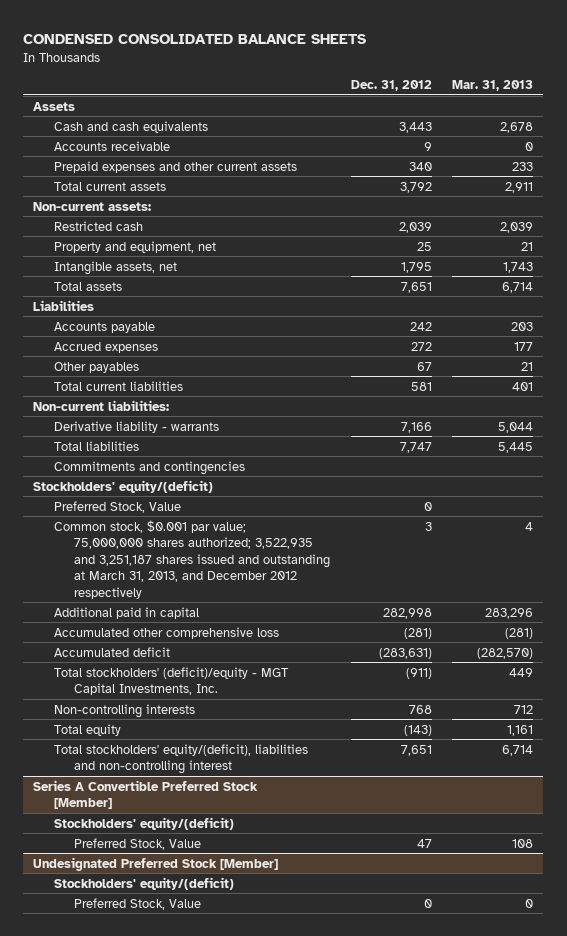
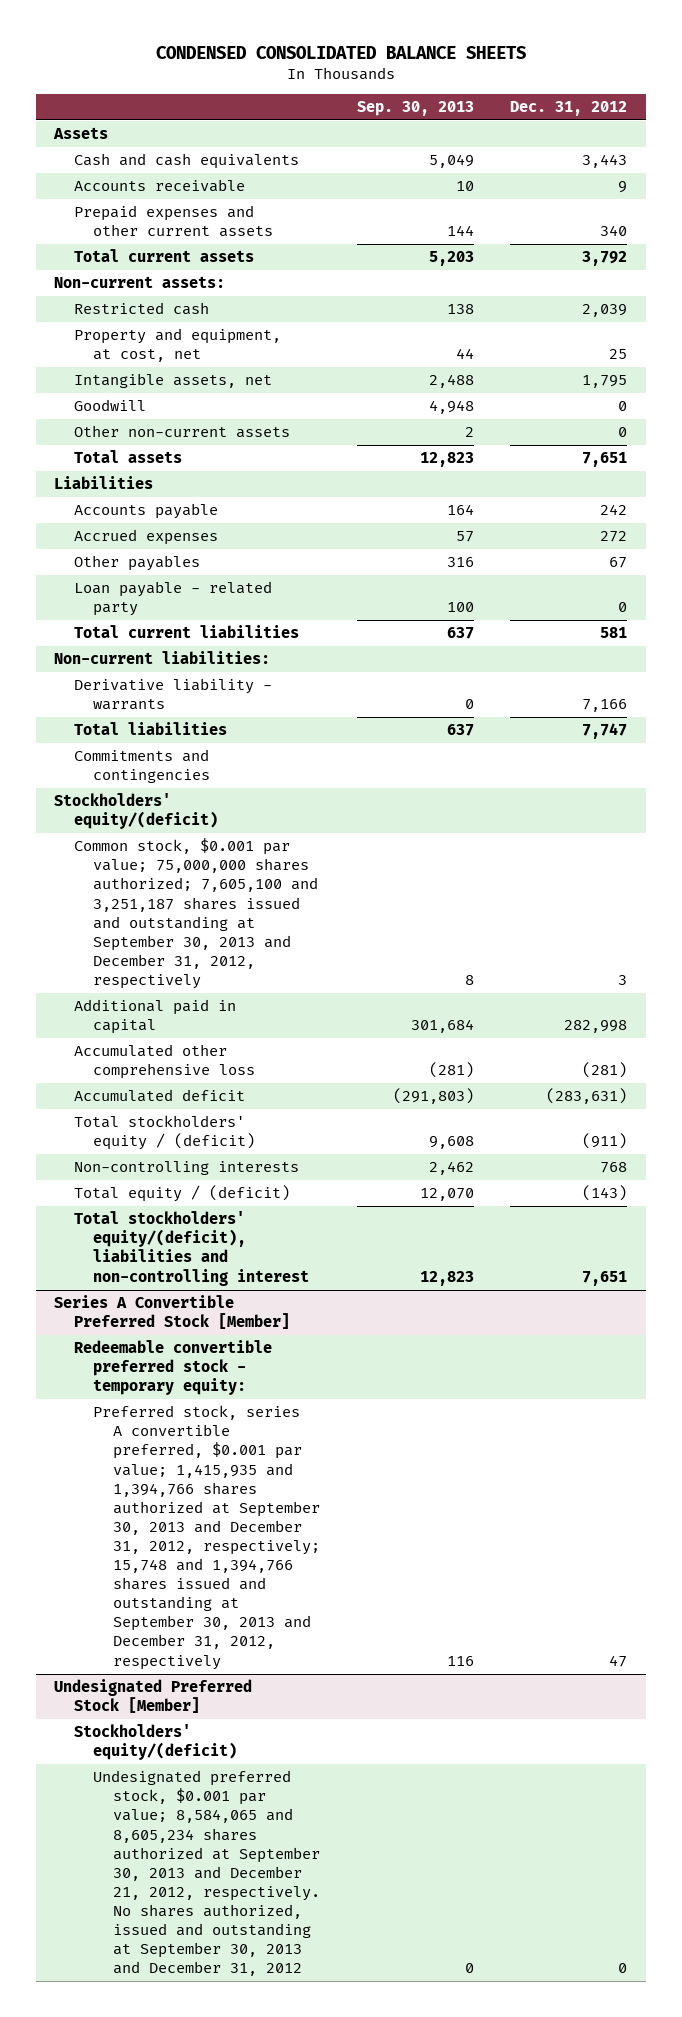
- | Dec. 31, 2012 | Mar. 31, 2013
+ | Sep. 30, 2013 | Dec. 31, 2012
- Property and equipment, net | 25 | 21
+ Property and equipment, at cost, net | 44 | 25
+ Goodwill | 4,948 | 0
+ Other non-current assets | 2 | 0
+ Loan payable - related party | 100 | 0
- Preferred Stock, Value | 0 |
- Common stock, $0.001 par value; 75,000,000 shares authorized; 3,522,935 and 3,251,187 shares issued and outstanding at March 31, 2013, and December 2012 respectively | 3 | 4
+ Common stock, $0.001 par value; 75,000,000 shares authorized; 7,605,100 and 3,251,187 shares issued and outstanding at September 30, 2013 and December 31, 2012, respectively | 8 | 3
- Total stockholders' (deficit)/equity - MGT Capital Investments, Inc. | (911) | 449
+ Total stockholders' equity / (deficit) | 9,608 | (911)
- Total equity | (143) | 1,161
+ Total equity / (deficit) | 12,070 | (143)
@ Series A Convertible Preferred Stock [Member]
- Stockholders' equity/(deficit)
- Preferred Stock, Value | 47 | 108
+ Redeemable convertible preferred stock - temporary equity:
+ Preferred stock, series A convertible preferred, $0.001 par value; 1,415,935 and 1,394,766 shares authorized at September 30, 2013 and December 31, 2012, respectively; 15,748 and 1,394,766 shares issued and outstanding at September 30, 2013 and December 31, 2012, respectively | 116 | 47
@ Undesignated Preferred Stock [Member]
- Preferred Stock, Value | 0 | 0
+ Undesignated preferred stock, $0.001 par value; 8,584,065 and 8,605,234 shares authorized at September 30, 2013 and December 21, 2012, respectively. No shares authorized, issued and outstanding at September 30, 2013 and December 31, 2012 | 0 | 0

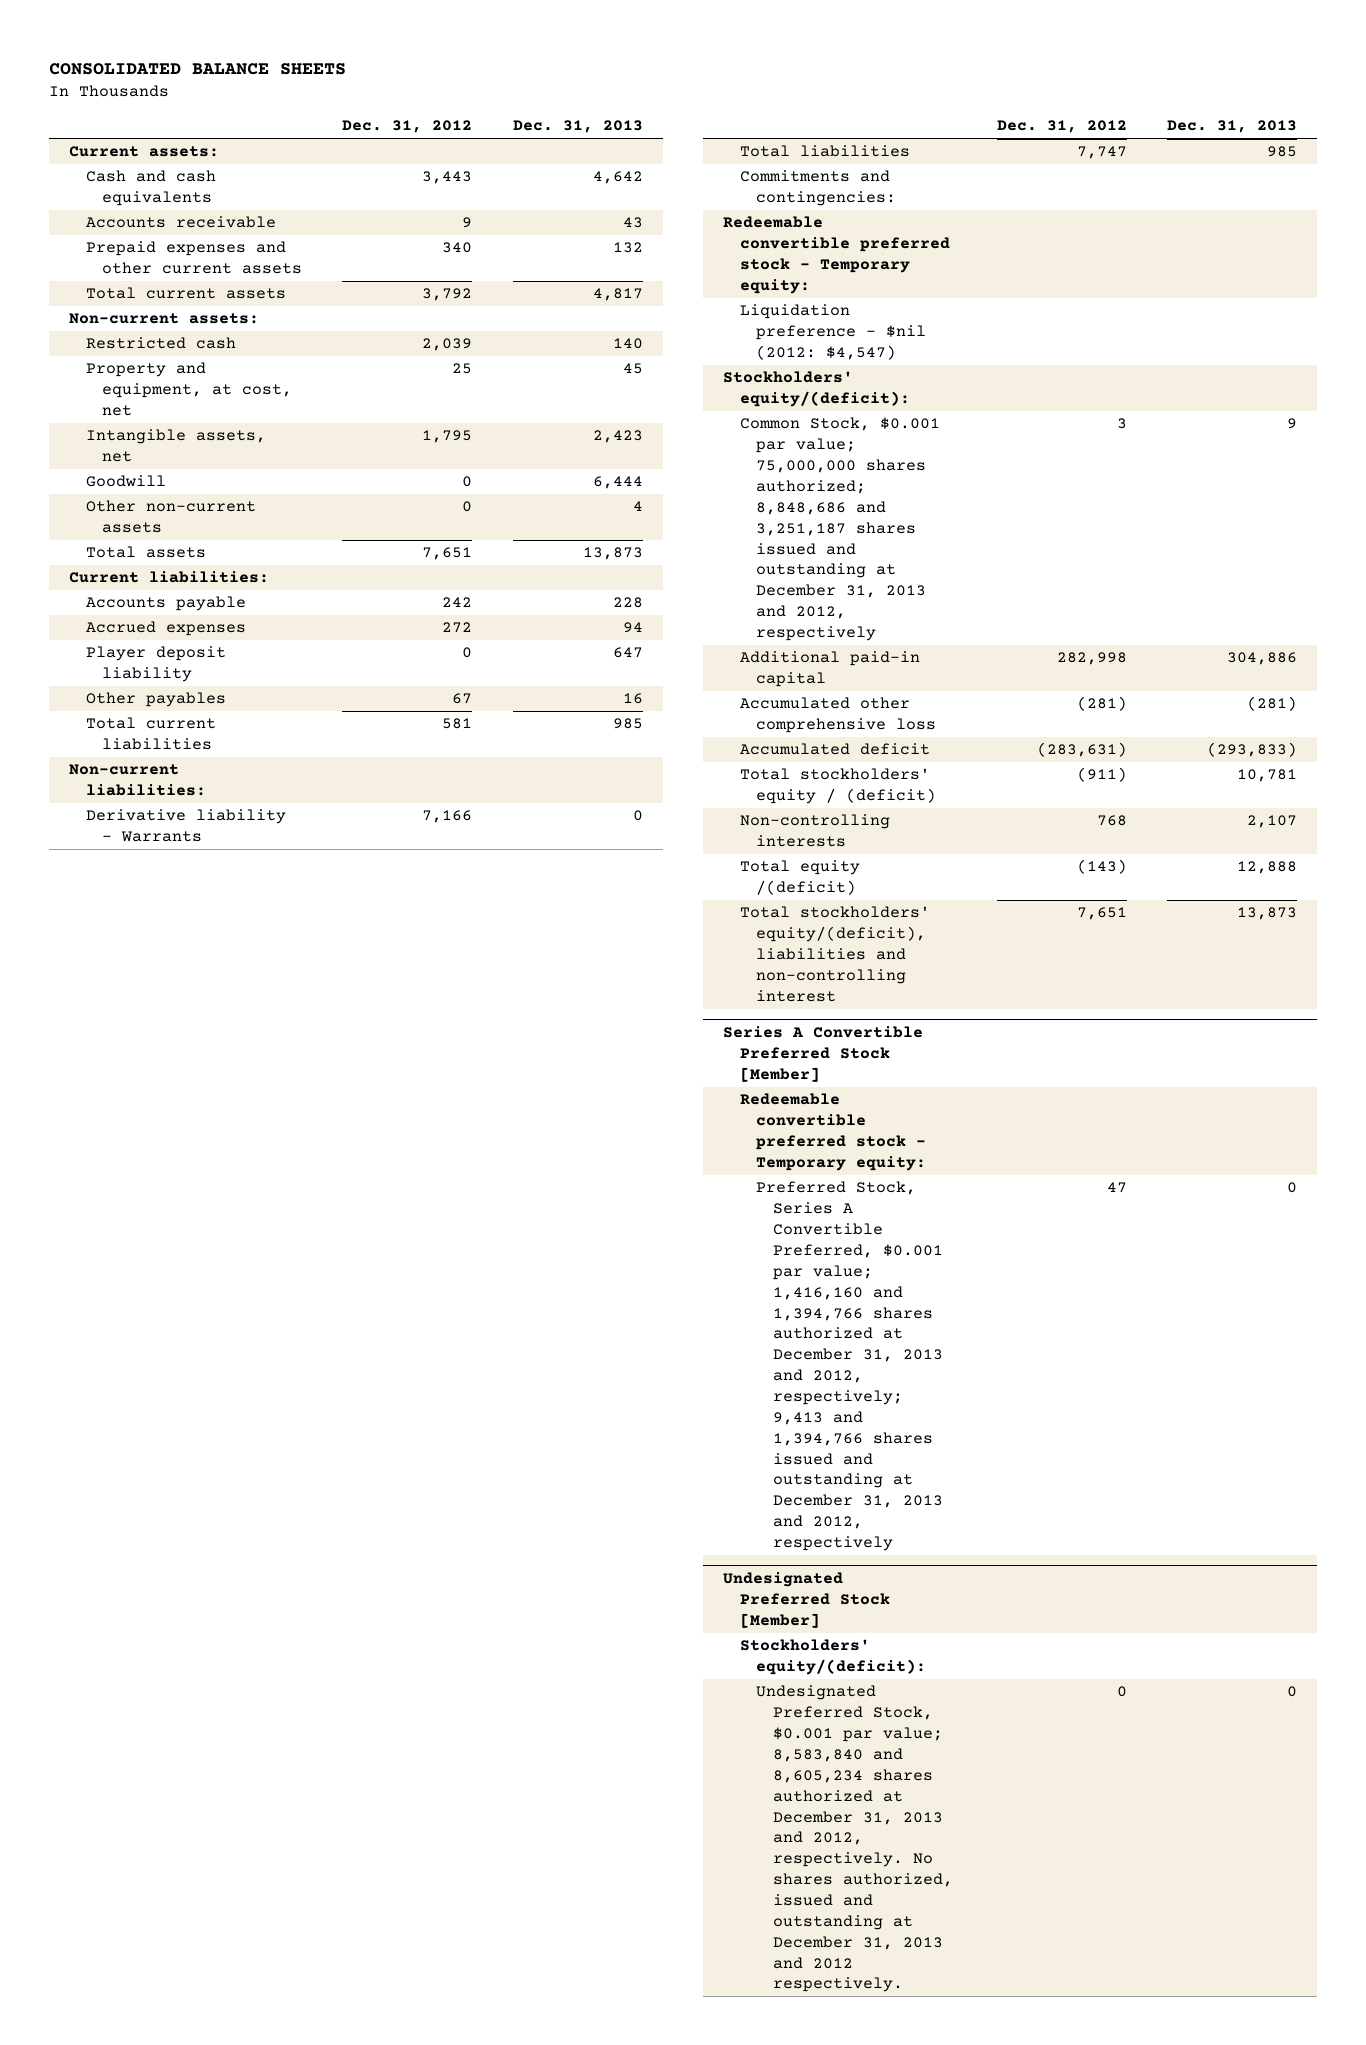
- CONDENSED CONSOLIDATED BALANCE SHEETS
+ CONSOLIDATED BALANCE SHEETS
- | Sep. 30, 2013 | Dec. 31, 2012
+ | Dec. 31, 2012 | Dec. 31, 2013
- Assets
+ Current assets:
- Liabilities
+ Current liabilities:
+ Player deposit liability | 0 | 647
- Loan payable - related party | 100 | 0
- Derivative liability - warrants | 0 | 7,166
+ Derivative liability - Warrants | 7,166 | 0
- Commitments and contingencies
- Stockholders' equity/(deficit)
- Common stock, $0.001 par value; 75,000,000 shares authorized; 7,605,100 and 3,251,187 shares issued and outstanding at September 30, 2013 and December 31, 2012, respectively | 8 | 3
- Additional paid in capital | 301,684 | 282,998
+ Commitments and contingencies:
+ Redeemable convertible preferred stock - Temporary equity:
+ Liquidation preference - $nil (2012: $4,547)
+ Stockholders' equity/(deficit):
+ Common Stock, $0.001 par value; 75,000,000 shares authorized; 8,848,686 and 3,251,187 shares issued and outstanding at December 31, 2013 and 2012, respectively | 3 | 9
+ Additional paid-in capital | 282,998 | 304,886
- Total equity / (deficit) | 12,070 | (143)
+ Total equity /(deficit) | (143) | 12,888
@ Series A Convertible Preferred Stock [Member]
- Redeemable convertible preferred stock - temporary equity:
- Preferred stock, series A convertible preferred, $0.001 par value; 1,415,935 and 1,394,766 shares authorized at September 30, 2013 and December 31, 2012, respectively; 15,748 and 1,394,766 shares issued and outstanding at September 30, 2013 and December 31, 2012, respectively | 116 | 47
+ Redeemable convertible preferred stock - Temporary equity:
+ Preferred Stock, Series A Convertible Preferred, $0.001 par value; 1,416,160 and 1,394,766 shares authorized at December 31, 2013 and 2012, respectively; 9,413 and 1,394,766 shares issued and outstanding at December 31, 2013 and 2012, respectively | 47 | 0
@ Undesignated Preferred Stock [Member]
- Stockholders' equity/(deficit)
- Undesignated preferred stock, $0.001 par value; 8,584,065 and 8,605,234 shares authorized at September 30, 2013 and December 21, 2012, respectively. No shares authorized, issued and outstanding at September 30, 2013 and December 31, 2012 | 0 | 0
+ Stockholders' equity/(deficit):
+ Undesignated Preferred Stock, $0.001 par value; 8,583,840 and 8,605,234 shares authorized at December 31, 2013 and 2012, respectively. No shares authorized, issued and outstanding at December 31, 2013 and 2012 respectively. | 0 | 0

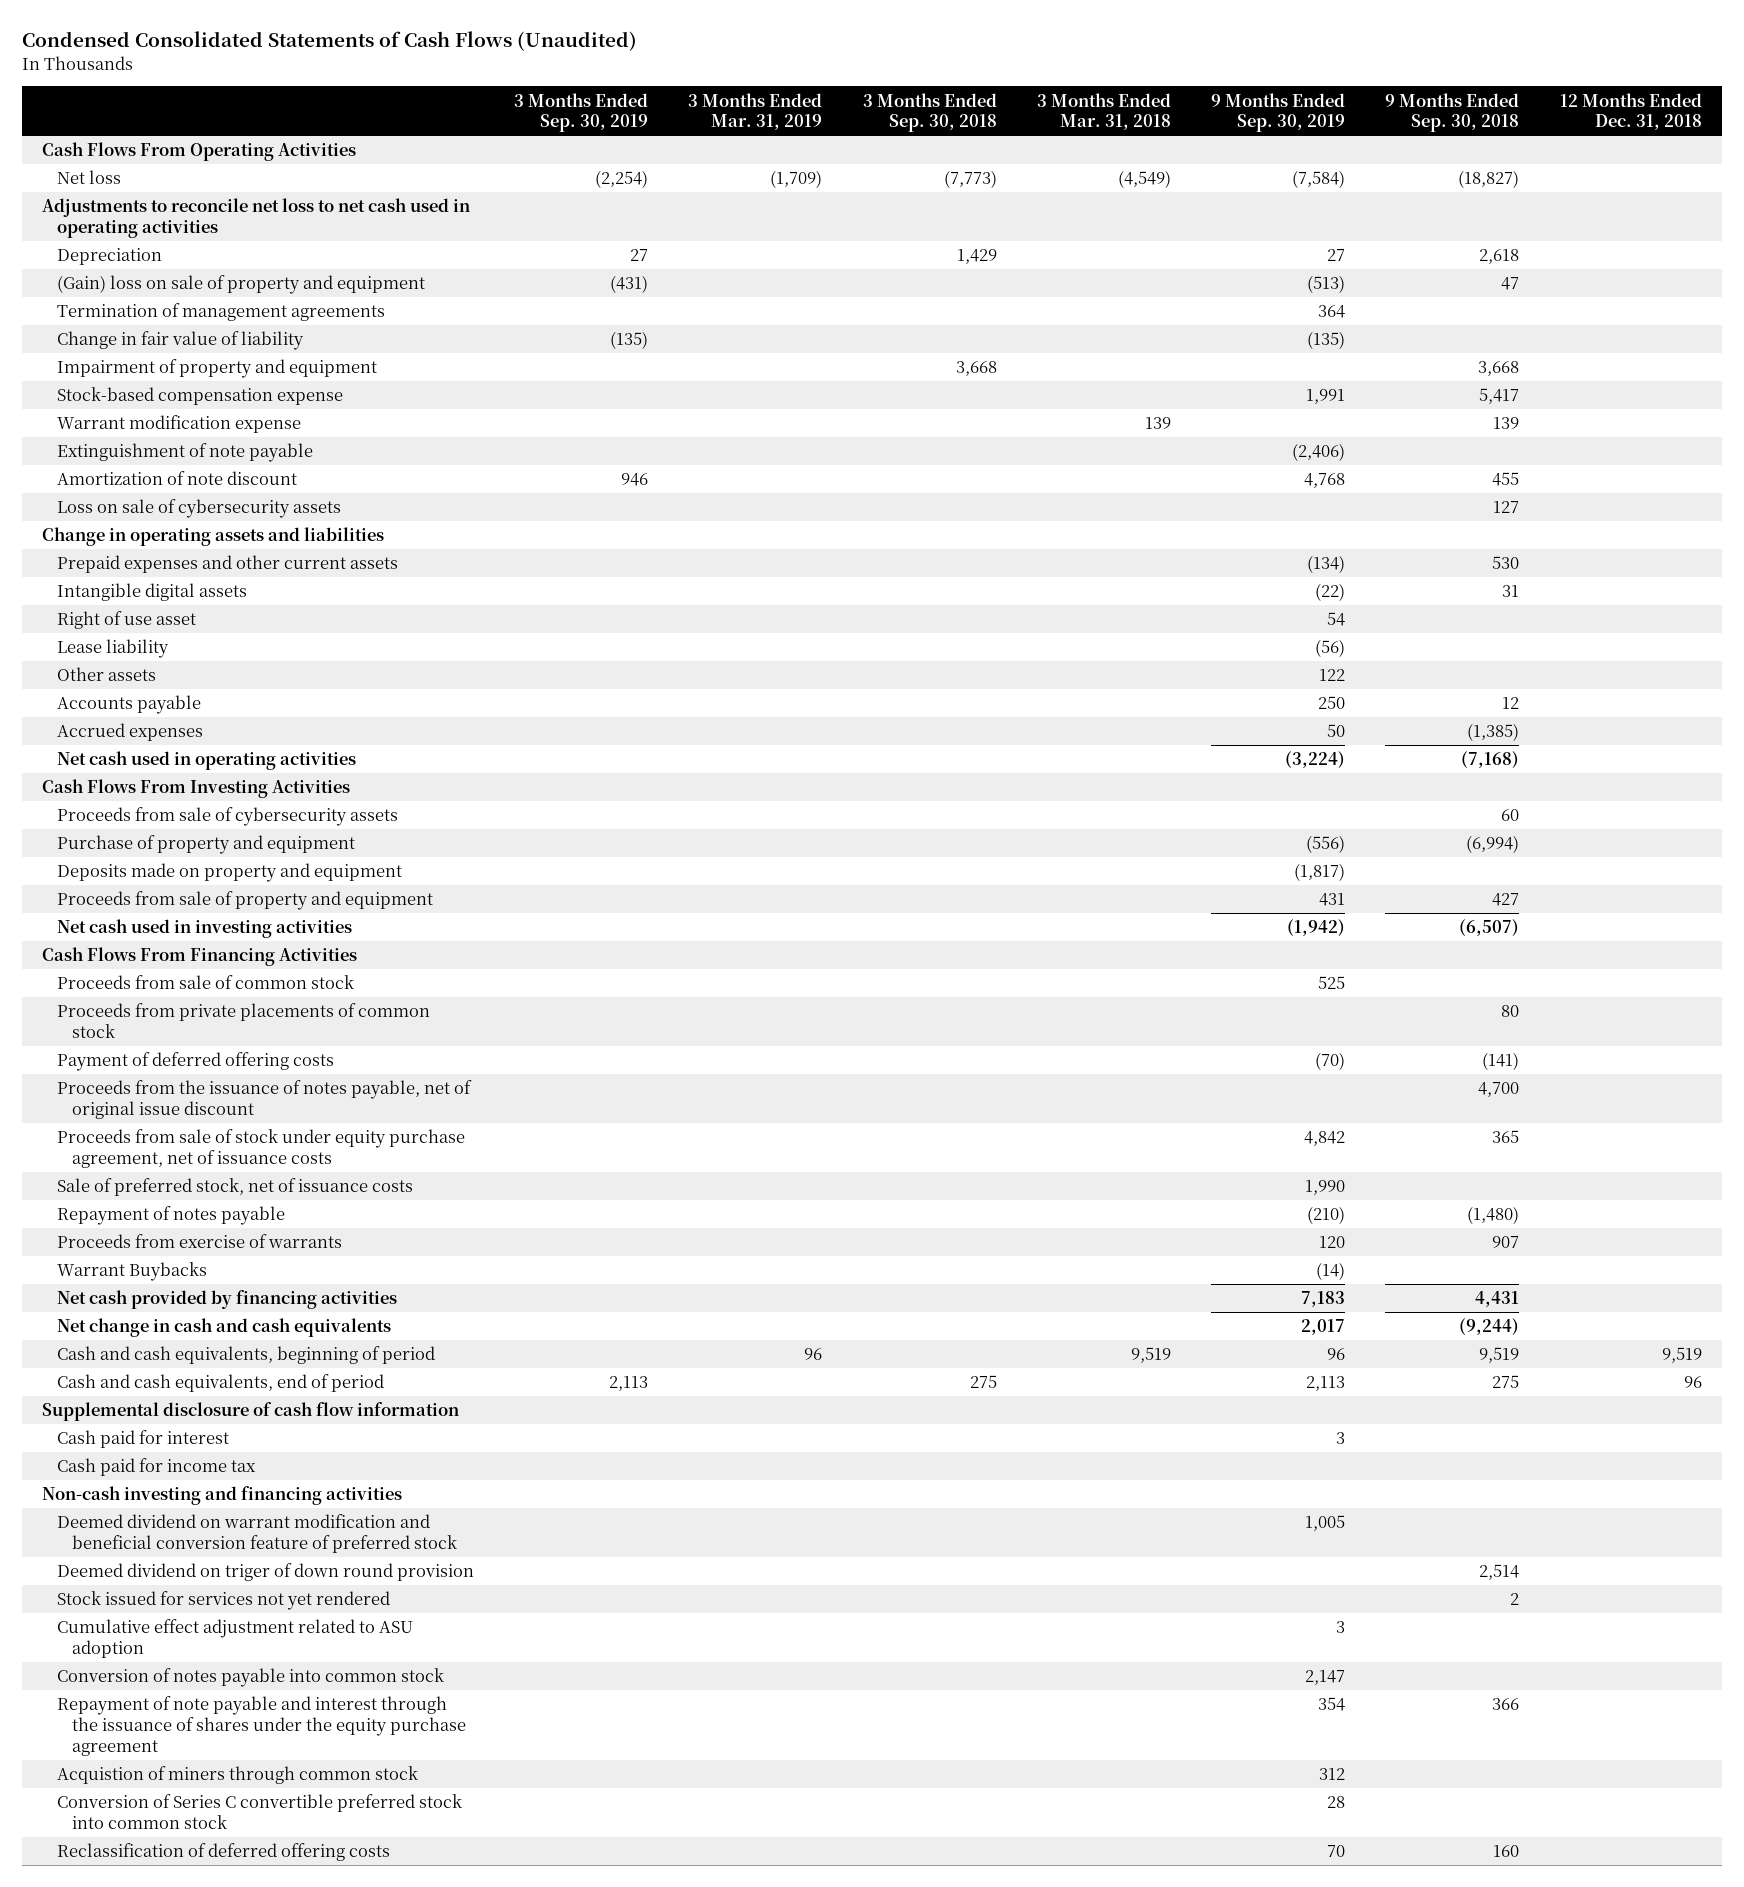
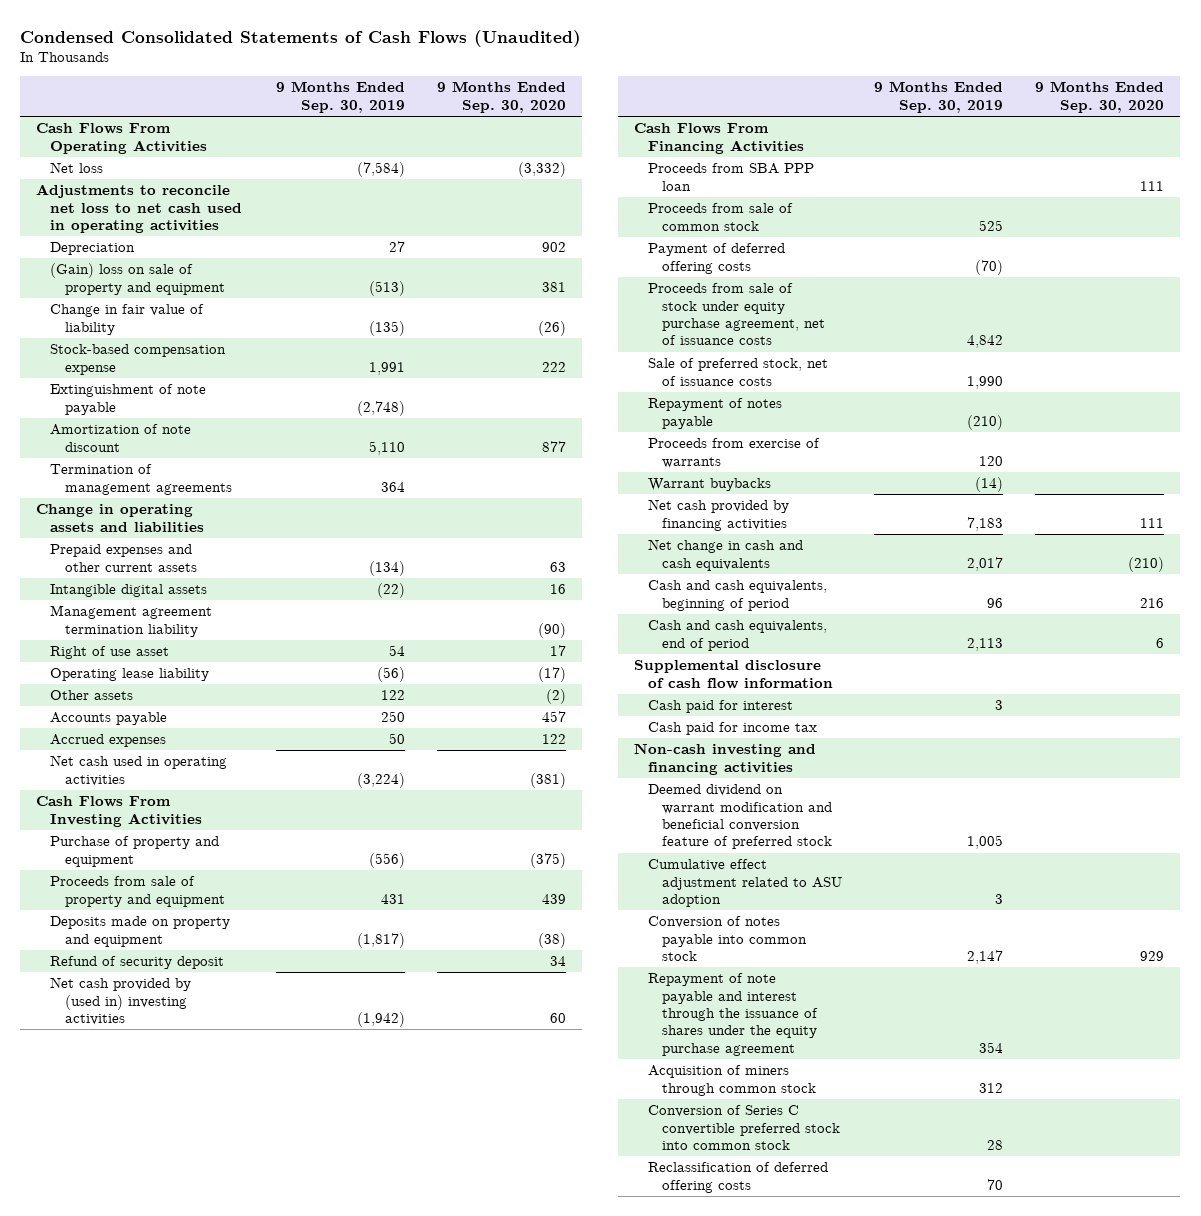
- | 3 Months Ended Sep. 30, 2019 | 3 Months Ended Mar. 31, 2019 | 3 Months Ended Sep. 30, 2018 | 3 Months Ended Mar. 31, 2018 | 9 Months Ended Sep. 30, 2019 | 9 Months Ended Sep. 30, 2018 | 12 Months Ended Dec. 31, 2018
+ | 9 Months Ended Sep. 30, 2019 | 9 Months Ended Sep. 30, 2020
- Impairment of property and equipment | | | 3,668 | | | 3,668 |
- Warrant modification expense | | | | 139 | | 139 |
- Extinguishment of note payable | | | | | (2,406) | |
- Amortization of note discount | 946 | | | | 4,768 | 455 |
- Loss on sale of cybersecurity assets | | | | | | 127 |
+ Extinguishment of note payable | (2,748) |
+ Amortization of note discount | 5,110 | 877
moved down: Termination of management agreements | 364 |
+ Management agreement termination liability | | (90)
- Lease liability | | | | | (56) | |
+ Operating lease liability | (56) | (17)
- Proceeds from sale of cybersecurity assets | | | | | | 60 |
- Net cash used in investing activities | | | | | (1,942) | (6,507) |
moved down: Deposits made on property and equipment | (1,817) | (38)
+ Refund of security deposit | | 34
+ Net cash provided by (used in) investing activities | (1,942) | 60
+ Proceeds from SBA PPP loan | | 111
- Proceeds from private placements of common stock | | | | | | 80 |
- Proceeds from the issuance of notes payable, net of original issue discount | | | | | | 4,700 |
- Warrant Buybacks | | | | | (14) | |
+ Warrant buybacks | (14) |
- Deemed dividend on triger of down round provision | | | | | | 2,514 |
- Stock issued for services not yet rendered | | | | | | 2 |
- Acquistion of miners through common stock | | | | | 312 | |
+ Acquisition of miners through common stock | 312 |

